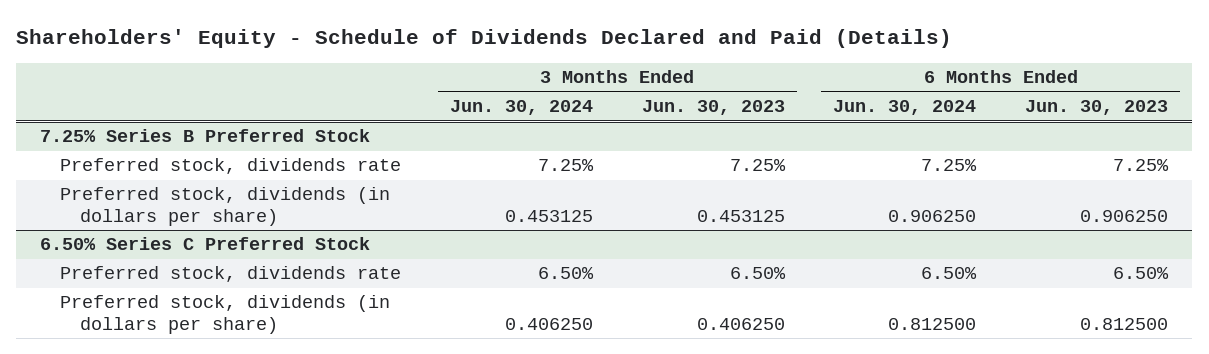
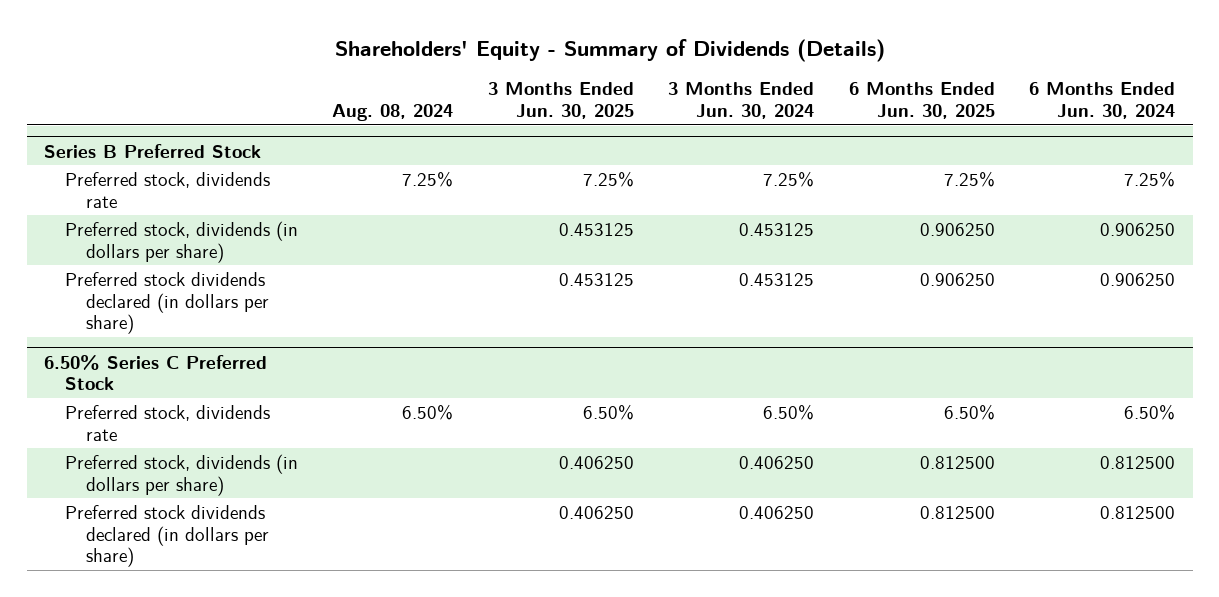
- Shareholders' Equity - Schedule of Dividends Declared and Paid (Details)
+ Shareholders' Equity - Summary of Dividends (Details)
- | 3 Months Ended Jun. 30, 2024 | 3 Months Ended Jun. 30, 2023 | 6 Months Ended Jun. 30, 2024 | 6 Months Ended Jun. 30, 2023
+ | Aug. 08, 2024 | 3 Months Ended Jun. 30, 2025 | 3 Months Ended Jun. 30, 2024 | 6 Months Ended Jun. 30, 2025 | 6 Months Ended Jun. 30, 2024
- 7.25% Series B Preferred Stock
+ Series B Preferred Stock
+ Preferred stock dividends declared (in dollars per share) | | 0.453125 | 0.453125 | 0.906250 | 0.906250
@ 6.50% Series C Preferred Stock
+ Preferred stock dividends declared (in dollars per share) | | 0.406250 | 0.406250 | 0.812500 | 0.812500

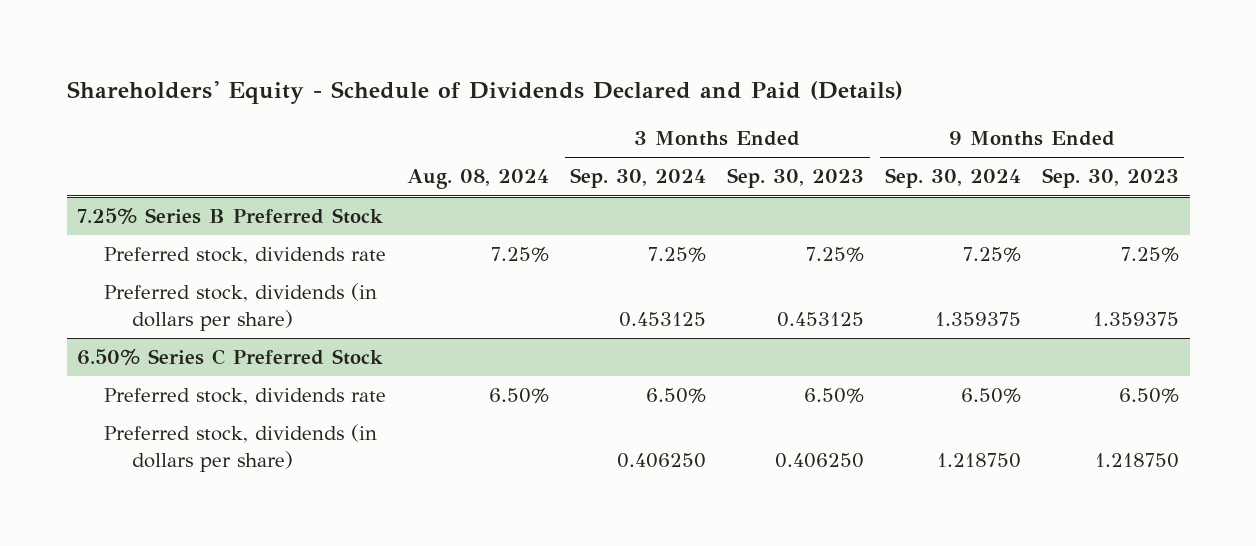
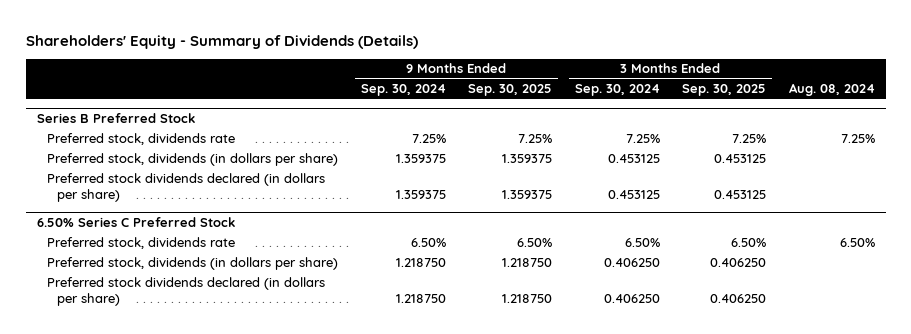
- Shareholders' Equity - Schedule of Dividends Declared and Paid (Details)
+ Shareholders' Equity - Summary of Dividends (Details)
- | Aug. 08, 2024 | 3 Months Ended Sep. 30, 2024 | 3 Months Ended Sep. 30, 2023 | 9 Months Ended Sep. 30, 2024 | 9 Months Ended Sep. 30, 2023
+ | 9 Months Ended Sep. 30, 2024 | 9 Months Ended Sep. 30, 2025 | 3 Months Ended Sep. 30, 2024 | 3 Months Ended Sep. 30, 2025 | Aug. 08, 2024
- 7.25% Series B Preferred Stock
+ Series B Preferred Stock
+ Preferred stock dividends declared (in dollars per share) | 1.359375 | 1.359375 | 0.453125 | 0.453125 |
@ 6.50% Series C Preferred Stock
+ Preferred stock dividends declared (in dollars per share) | 1.218750 | 1.218750 | 0.406250 | 0.406250 |

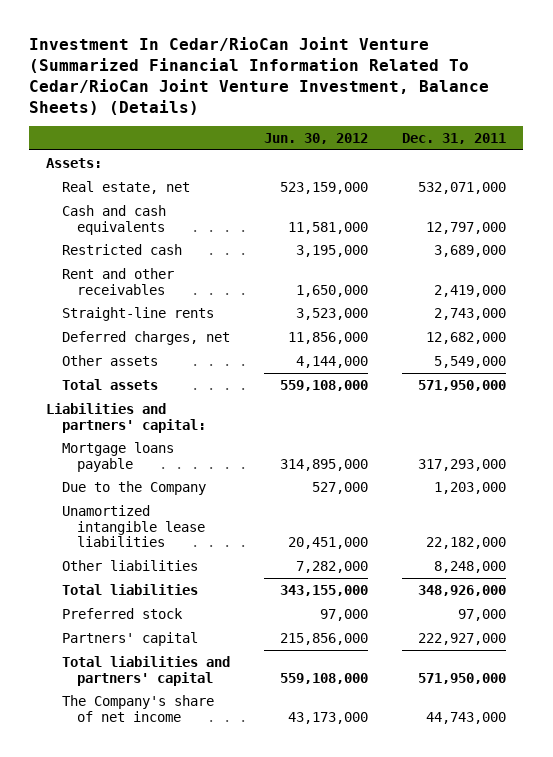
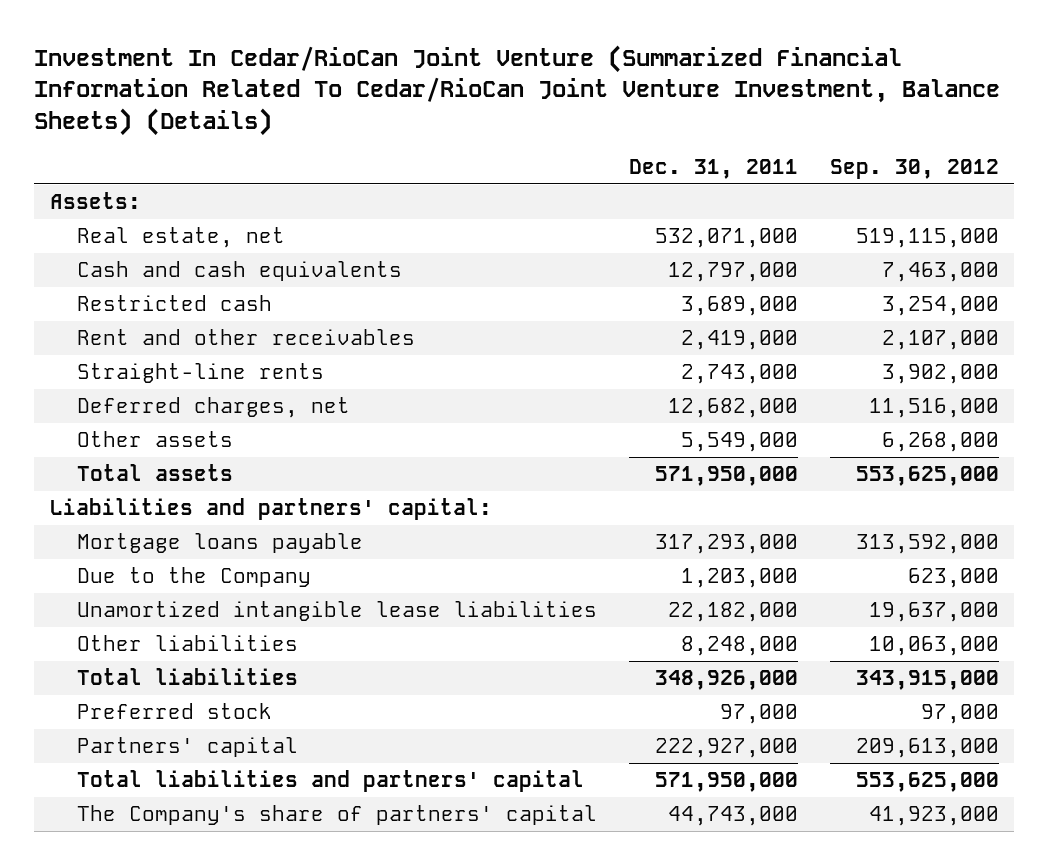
- | Jun. 30, 2012 | Dec. 31, 2011
+ | Dec. 31, 2011 | Sep. 30, 2012
- The Company's share of net income | 43,173,000 | 44,743,000
+ The Company's share of partners' capital | 44,743,000 | 41,923,000

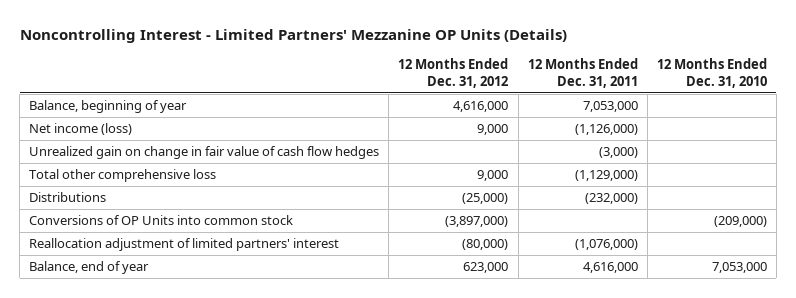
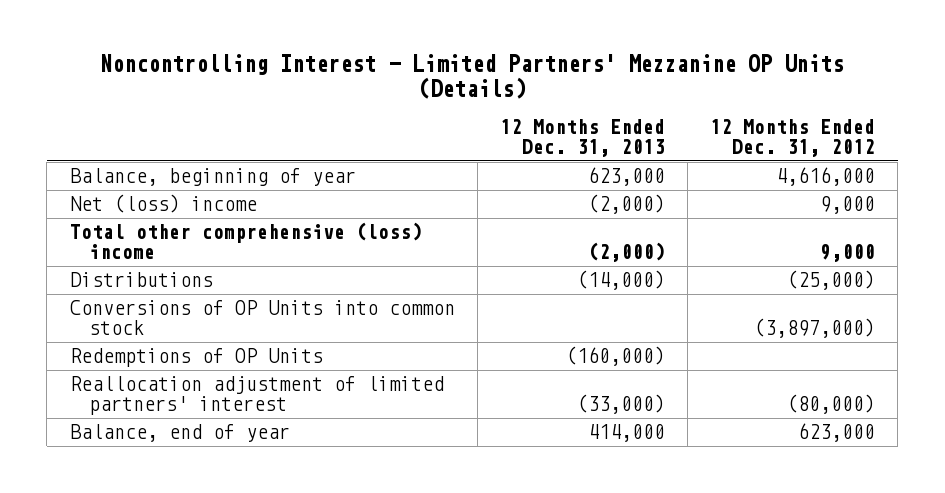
- | 12 Months Ended Dec. 31, 2012 | 12 Months Ended Dec. 31, 2011 | 12 Months Ended Dec. 31, 2010
+ | 12 Months Ended Dec. 31, 2013 | 12 Months Ended Dec. 31, 2012
- Net income (loss) | 9,000 | (1,126,000) |
- Unrealized gain on change in fair value of cash flow hedges | | (3,000) |
- Total other comprehensive loss | 9,000 | (1,129,000) |
+ Net (loss) income | (2,000) | 9,000
+ Total other comprehensive (loss) income | (2,000) | 9,000
+ Redemptions of OP Units | (160,000) |

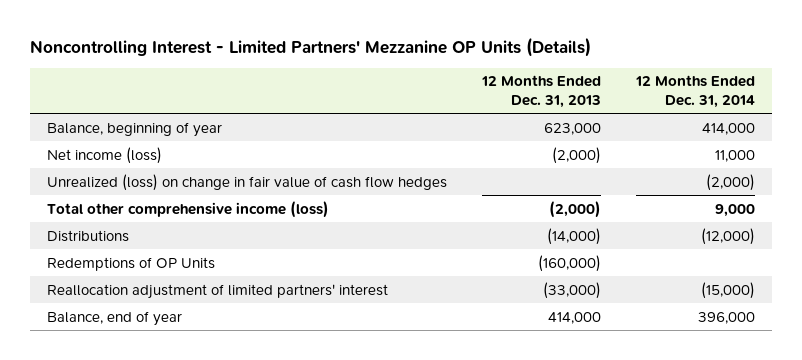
- | 12 Months Ended Dec. 31, 2013 | 12 Months Ended Dec. 31, 2012
+ | 12 Months Ended Dec. 31, 2013 | 12 Months Ended Dec. 31, 2014
- Net (loss) income | (2,000) | 9,000
- Total other comprehensive (loss) income | (2,000) | 9,000
+ Net income (loss) | (2,000) | 11,000
+ Unrealized (loss) on change in fair value of cash flow hedges | | (2,000)
+ Total other comprehensive income (loss) | (2,000) | 9,000
- Conversions of OP Units into common stock | | (3,897,000)

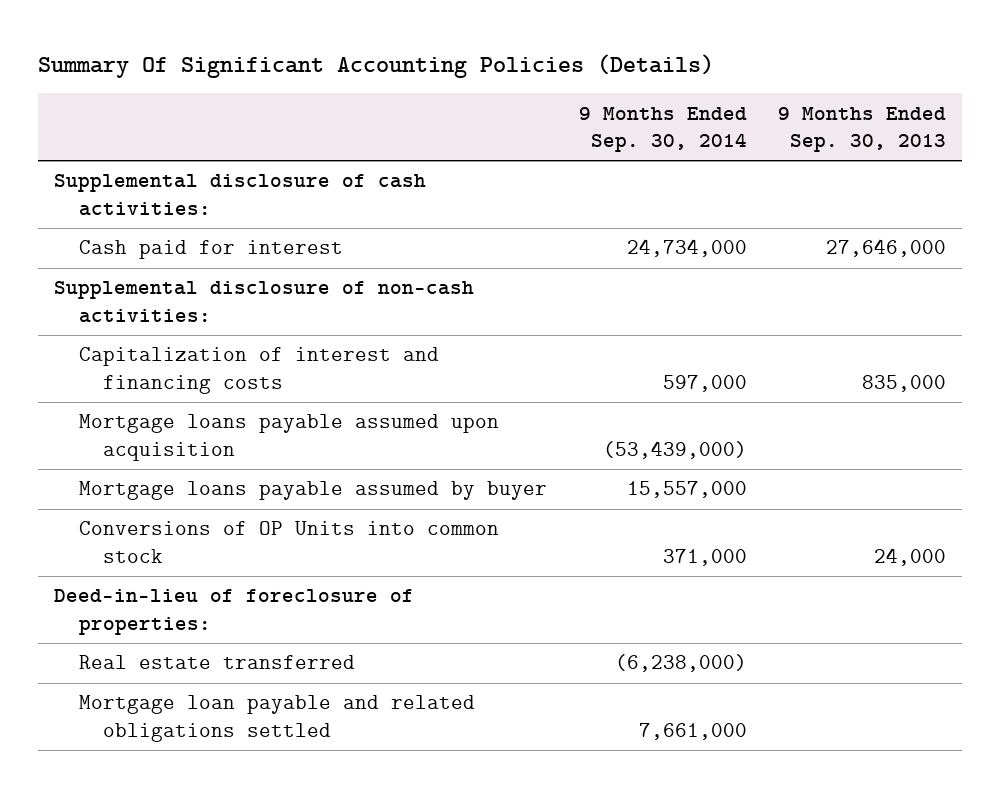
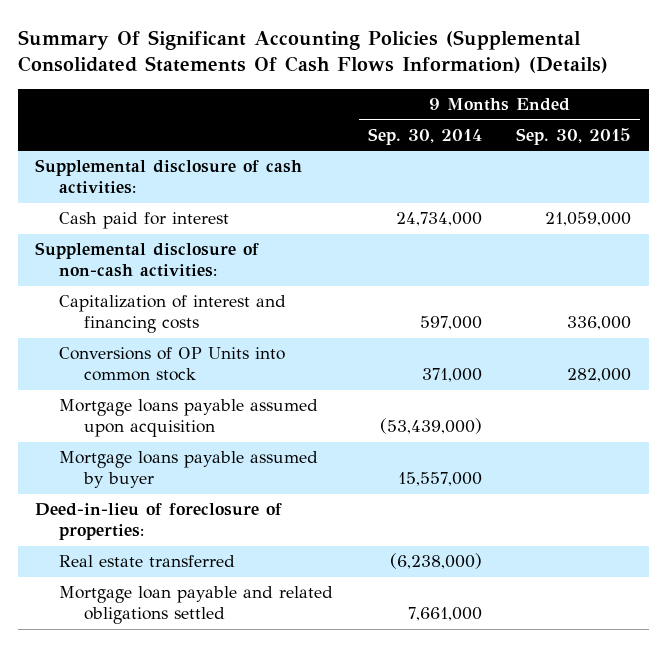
- Summary Of Significant Accounting Policies (Details)
+ Summary Of Significant Accounting Policies (Supplemental Consolidated Statements Of Cash Flows Information) (Details)
- | 9 Months Ended Sep. 30, 2014 | 9 Months Ended Sep. 30, 2013
+ | 9 Months Ended Sep. 30, 2014 | 9 Months Ended Sep. 30, 2015
moved up: Conversions of OP Units into common stock | 371,000 | 282,000

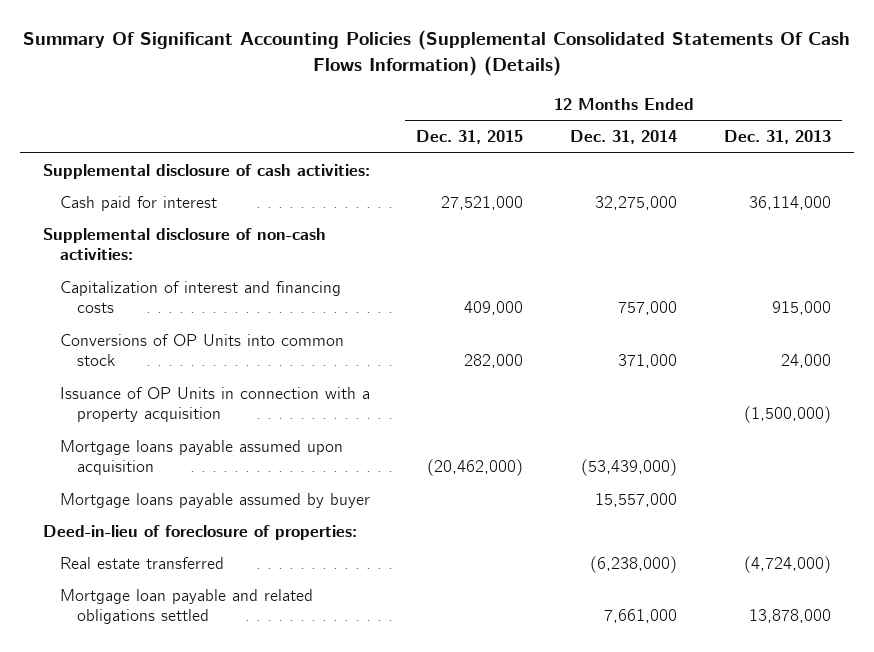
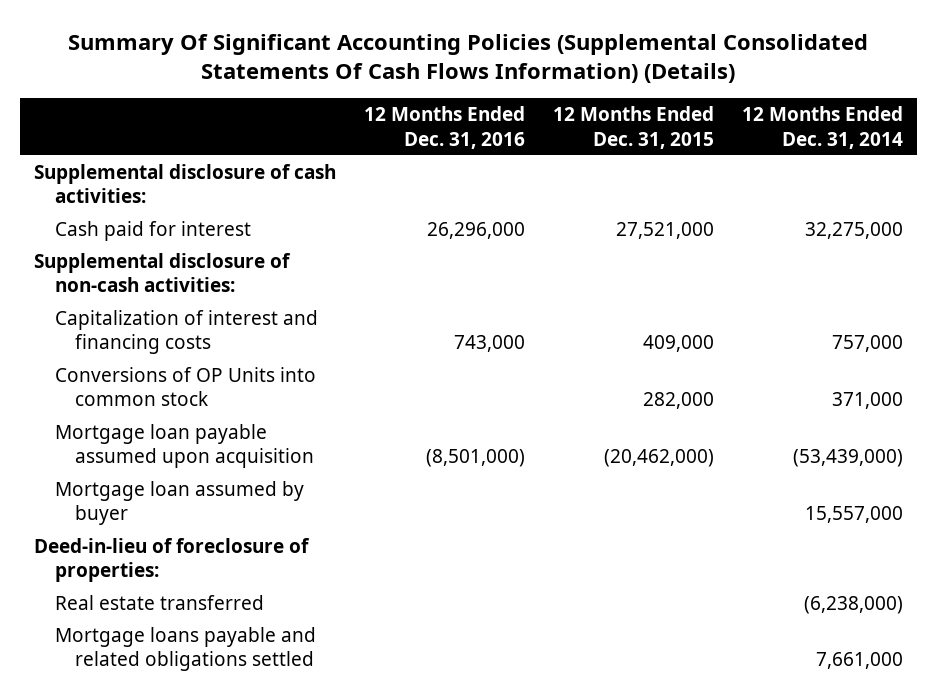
- | 12 Months Ended Dec. 31, 2015 | 12 Months Ended Dec. 31, 2014 | 12 Months Ended Dec. 31, 2013
+ | 12 Months Ended Dec. 31, 2016 | 12 Months Ended Dec. 31, 2015 | 12 Months Ended Dec. 31, 2014
- Issuance of OP Units in connection with a property acquisition | | | (1,500,000)
- Mortgage loans payable assumed upon acquisition | (20,462,000) | (53,439,000) |
- Mortgage loans payable assumed by buyer | | 15,557,000 |
+ Mortgage loan payable assumed upon acquisition | (8,501,000) | (20,462,000) | (53,439,000)
+ Mortgage loan assumed by buyer | | | 15,557,000
- Mortgage loan payable and related obligations settled | | 7,661,000 | 13,878,000
+ Mortgage loans payable and related obligations settled | | | 7,661,000

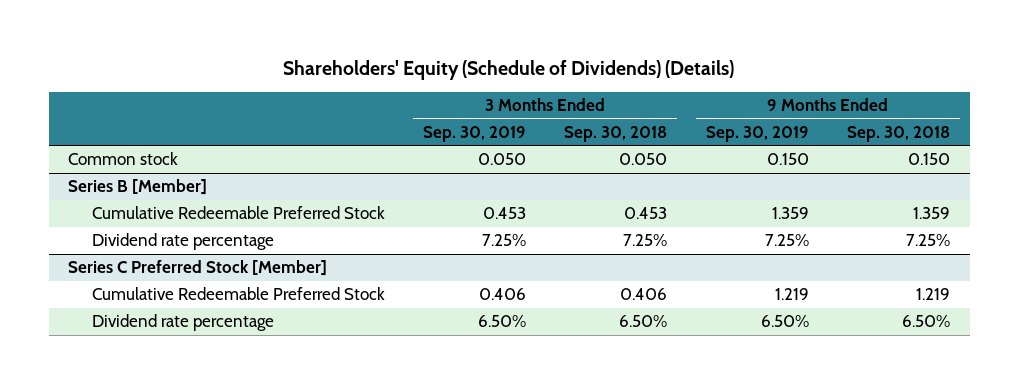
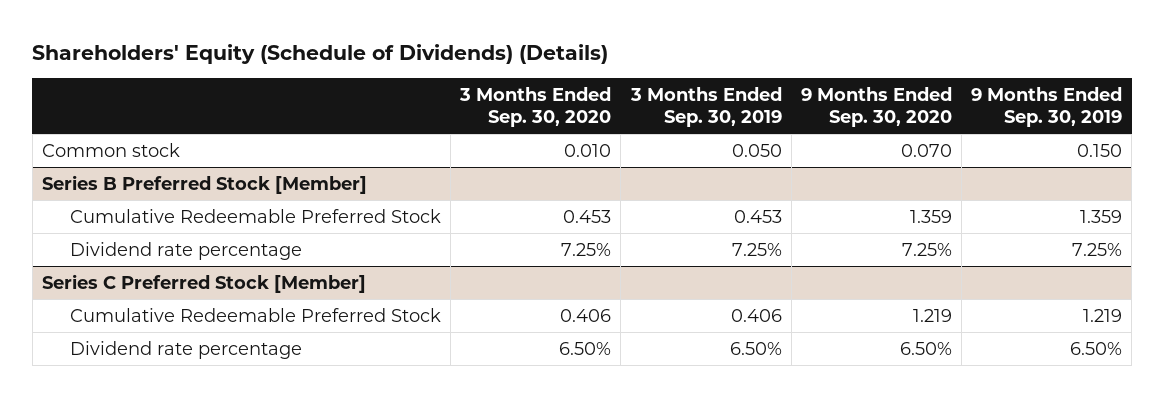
- | 3 Months Ended Sep. 30, 2019 | 3 Months Ended Sep. 30, 2018 | 9 Months Ended Sep. 30, 2019 | 9 Months Ended Sep. 30, 2018
+ | 3 Months Ended Sep. 30, 2020 | 3 Months Ended Sep. 30, 2019 | 9 Months Ended Sep. 30, 2020 | 9 Months Ended Sep. 30, 2019
- Series B [Member]
+ Series B Preferred Stock [Member]

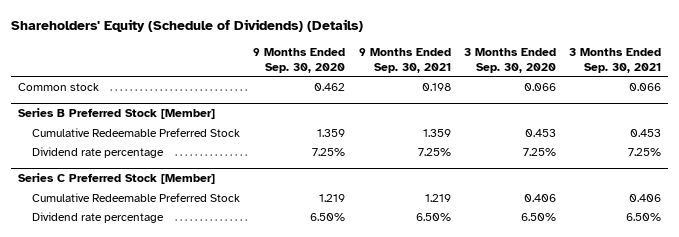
- | 3 Months Ended Sep. 30, 2020 | 3 Months Ended Sep. 30, 2019 | 9 Months Ended Sep. 30, 2020 | 9 Months Ended Sep. 30, 2019
+ | 9 Months Ended Sep. 30, 2020 | 9 Months Ended Sep. 30, 2021 | 3 Months Ended Sep. 30, 2020 | 3 Months Ended Sep. 30, 2021
- Common stock | 0.010 | 0.050 | 0.070 | 0.150
+ Common stock | 0.462 | 0.198 | 0.066 | 0.066

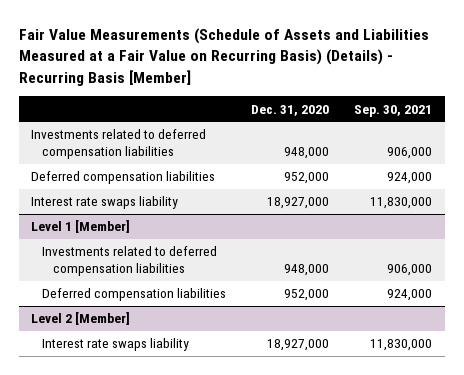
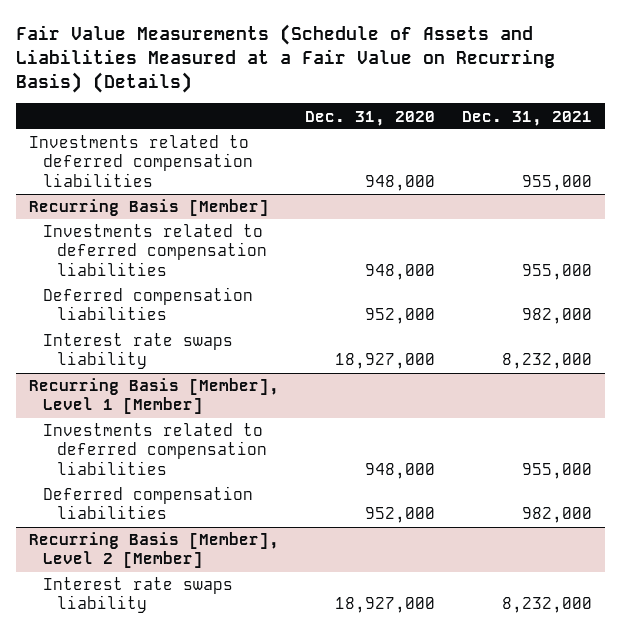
- Fair Value Measurements (Schedule of Assets and Liabilities Measured at a Fair Value on Recurring Basis) (Details) - Recurring Basis [Member]
+ Fair Value Measurements (Schedule of Assets and Liabilities Measured at a Fair Value on Recurring Basis) (Details)
- | Dec. 31, 2020 | Sep. 30, 2021
+ | Dec. 31, 2020 | Dec. 31, 2021
+ Recurring Basis [Member]
+ Investments related to deferred compensation liabilities | 948,000 | 955,000
- Level 1 [Member]
+ Recurring Basis [Member], Level 1 [Member]
- Level 2 [Member]
+ Recurring Basis [Member], Level 2 [Member]

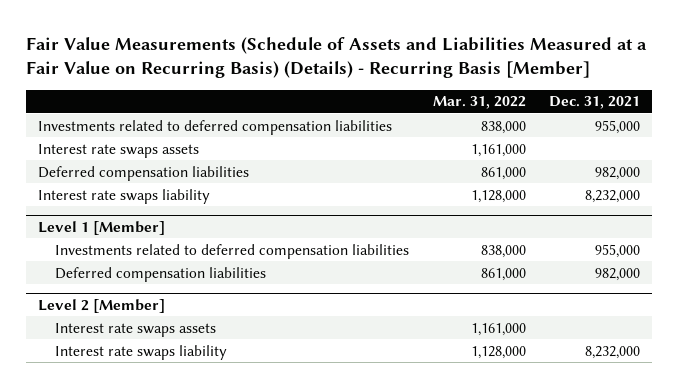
- Fair Value Measurements (Schedule of Assets and Liabilities Measured at a Fair Value on Recurring Basis) (Details)
+ Fair Value Measurements (Schedule of Assets and Liabilities Measured at a Fair Value on Recurring Basis) (Details) - Recurring Basis [Member]
- | Dec. 31, 2020 | Dec. 31, 2021
+ | Mar. 31, 2022 | Dec. 31, 2021
- Recurring Basis [Member]
- Investments related to deferred compensation liabilities | 948,000 | 955,000
+ Interest rate swaps assets | 1,161,000 |
- Recurring Basis [Member], Level 1 [Member]
+ Level 1 [Member]
- Recurring Basis [Member], Level 2 [Member]
+ Level 2 [Member]
+ Interest rate swaps assets | 1,161,000 |

